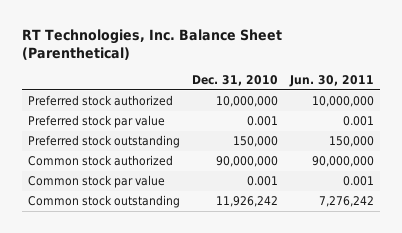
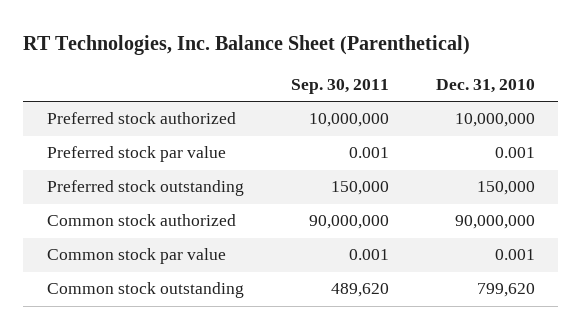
- | Dec. 31, 2010 | Jun. 30, 2011
+ | Sep. 30, 2011 | Dec. 31, 2010
- Common stock outstanding | 11,926,242 | 7,276,242
+ Common stock outstanding | 489,620 | 799,620

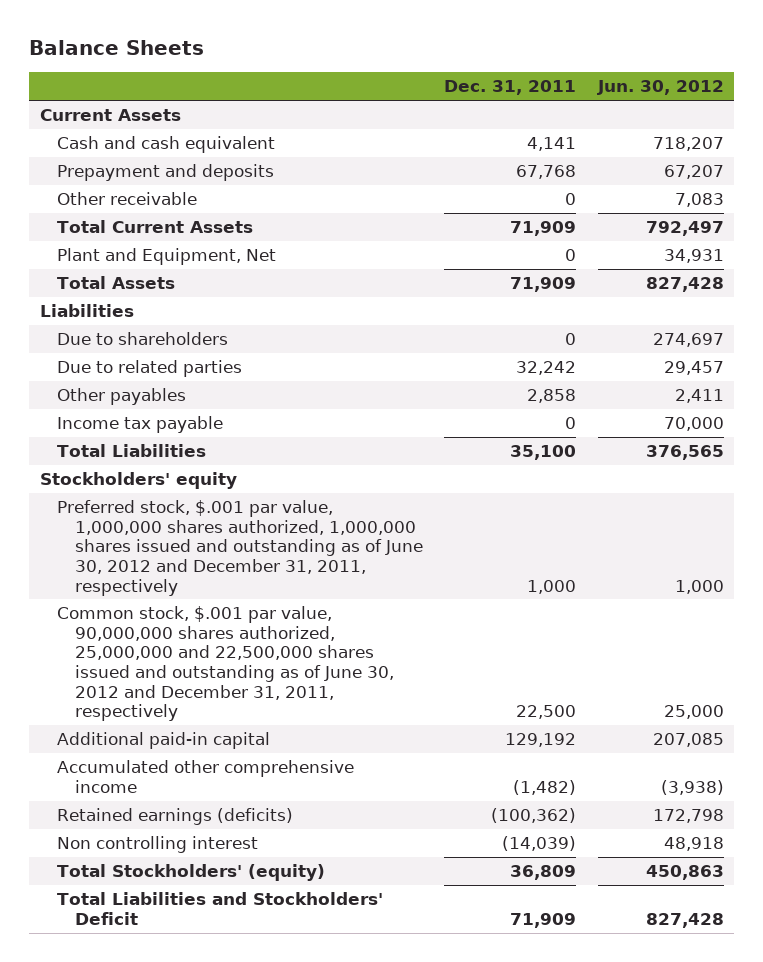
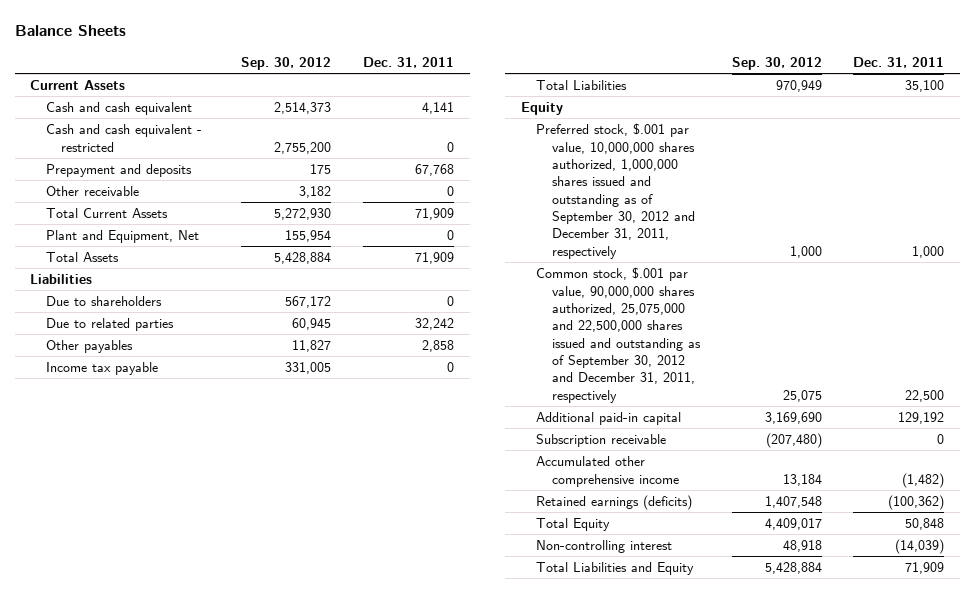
- | Dec. 31, 2011 | Jun. 30, 2012
+ | Sep. 30, 2012 | Dec. 31, 2011
+ Cash and cash equivalent - restricted | 2,755,200 | 0
- Stockholders' equity
- Preferred stock, $.001 par value, 1,000,000 shares authorized, 1,000,000 shares issued and outstanding as of June 30, 2012 and December 31, 2011, respectively | 1,000 | 1,000
- Common stock, $.001 par value, 90,000,000 shares authorized, 25,000,000 and 22,500,000 shares issued and outstanding as of June 30, 2012 and December 31, 2011, respectively | 22,500 | 25,000
+ Equity
+ Preferred stock, $.001 par value, 10,000,000 shares authorized, 1,000,000 shares issued and outstanding as of September 30, 2012 and December 31, 2011, respectively | 1,000 | 1,000
+ Common stock, $.001 par value, 90,000,000 shares authorized, 25,075,000 and 22,500,000 shares issued and outstanding as of September 30, 2012 and December 31, 2011, respectively | 25,075 | 22,500
+ Subscription receivable | (207,480) | 0
- Non controlling interest | (14,039) | 48,918
- Total Stockholders' (equity) | 36,809 | 450,863
- Total Liabilities and Stockholders' Deficit | 71,909 | 827,428
+ Total Equity | 4,409,017 | 50,848
+ Non-controlling interest | 48,918 | (14,039)
+ Total Liabilities and Equity | 5,428,884 | 71,909

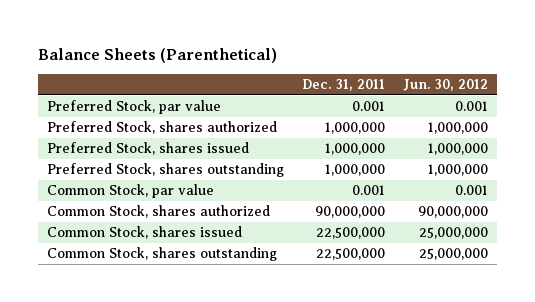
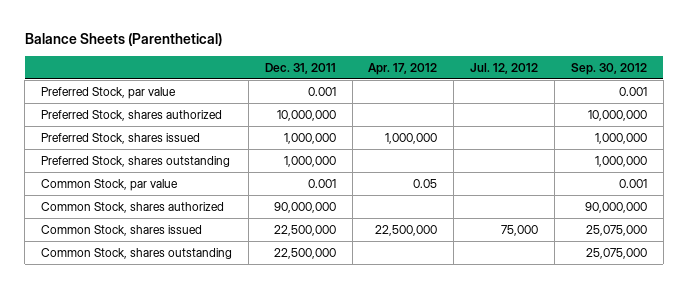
- | Dec. 31, 2011 | Jun. 30, 2012
+ | Dec. 31, 2011 | Apr. 17, 2012 | Jul. 12, 2012 | Sep. 30, 2012
- Preferred Stock, shares authorized | 1,000,000 | 1,000,000
+ Preferred Stock, shares authorized | 10,000,000 | | | 10,000,000

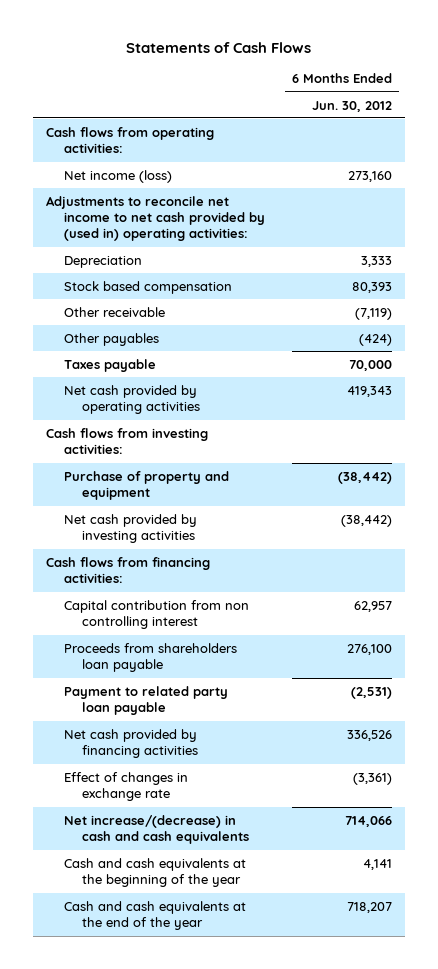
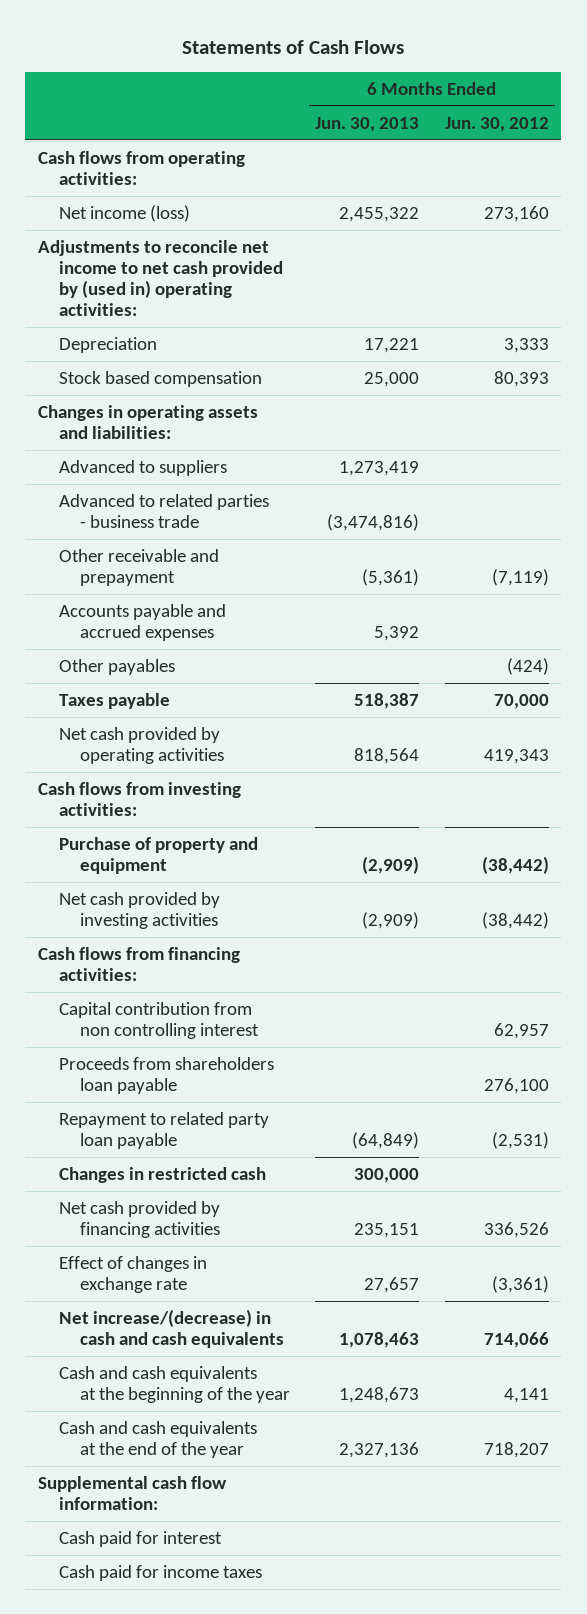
- | 6 Months Ended Jun. 30, 2012
+ | 6 Months Ended Jun. 30, 2013 | 6 Months Ended Jun. 30, 2012
- Other receivable | (7,119)
+ Changes in operating assets and liabilities:
+ Advanced to suppliers | 1,273,419 |
+ Advanced to related parties - business trade | (3,474,816) |
+ Other receivable and prepayment | (5,361) | (7,119)
+ Accounts payable and accrued expenses | 5,392 |
- Payment to related party loan payable | (2,531)
+ Repayment to related party loan payable | (64,849) | (2,531)
+ Changes in restricted cash | 300,000 |
+ Supplemental cash flow information:
+ Cash paid for interest
+ Cash paid for income taxes

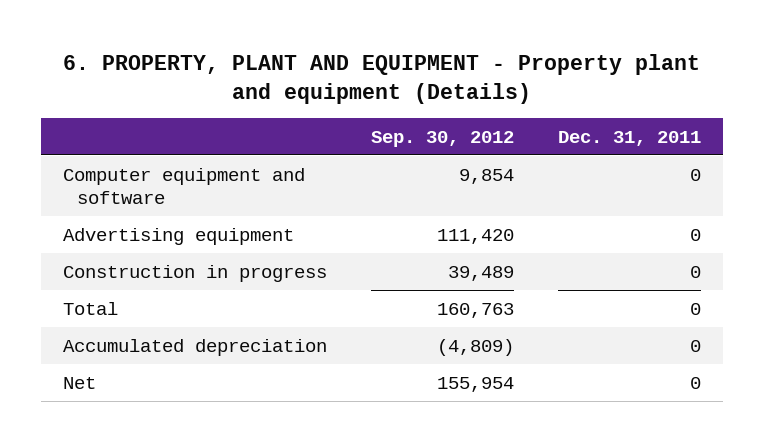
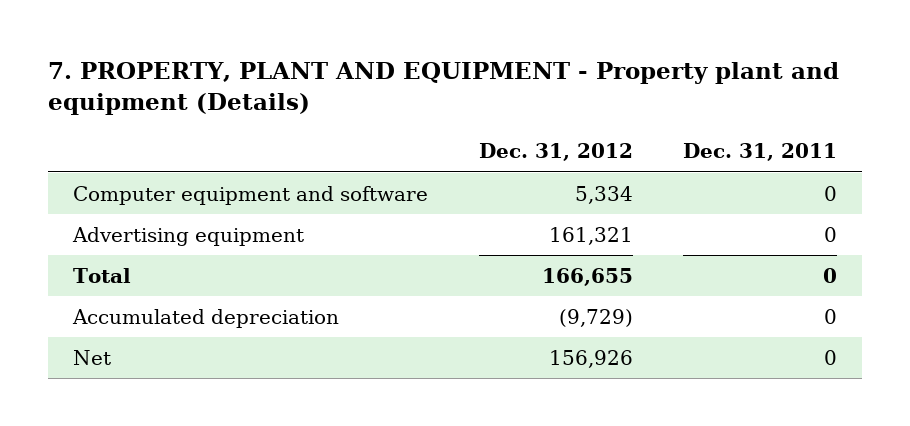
- 6. PROPERTY, PLANT AND EQUIPMENT - Property plant and equipment (Details)
+ 7. PROPERTY, PLANT AND EQUIPMENT - Property plant and equipment (Details)
- | Sep. 30, 2012 | Dec. 31, 2011
+ | Dec. 31, 2012 | Dec. 31, 2011
- Construction in progress | 39,489 | 0

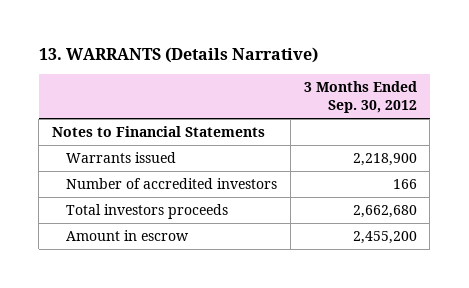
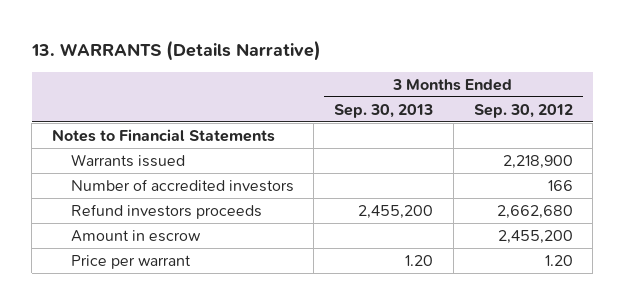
- | 3 Months Ended Sep. 30, 2012
+ | 3 Months Ended Sep. 30, 2013 | 3 Months Ended Sep. 30, 2012
- Total investors proceeds | 2,662,680
+ Refund investors proceeds | 2,455,200 | 2,662,680
+ Price per warrant | 1.20 | 1.20

